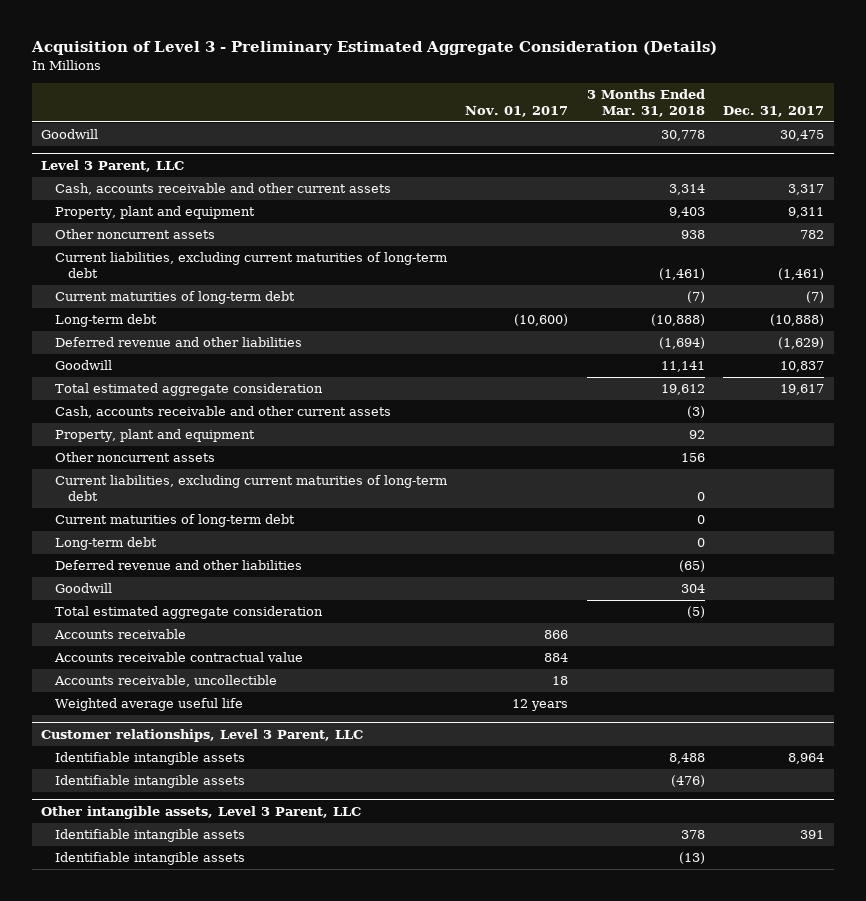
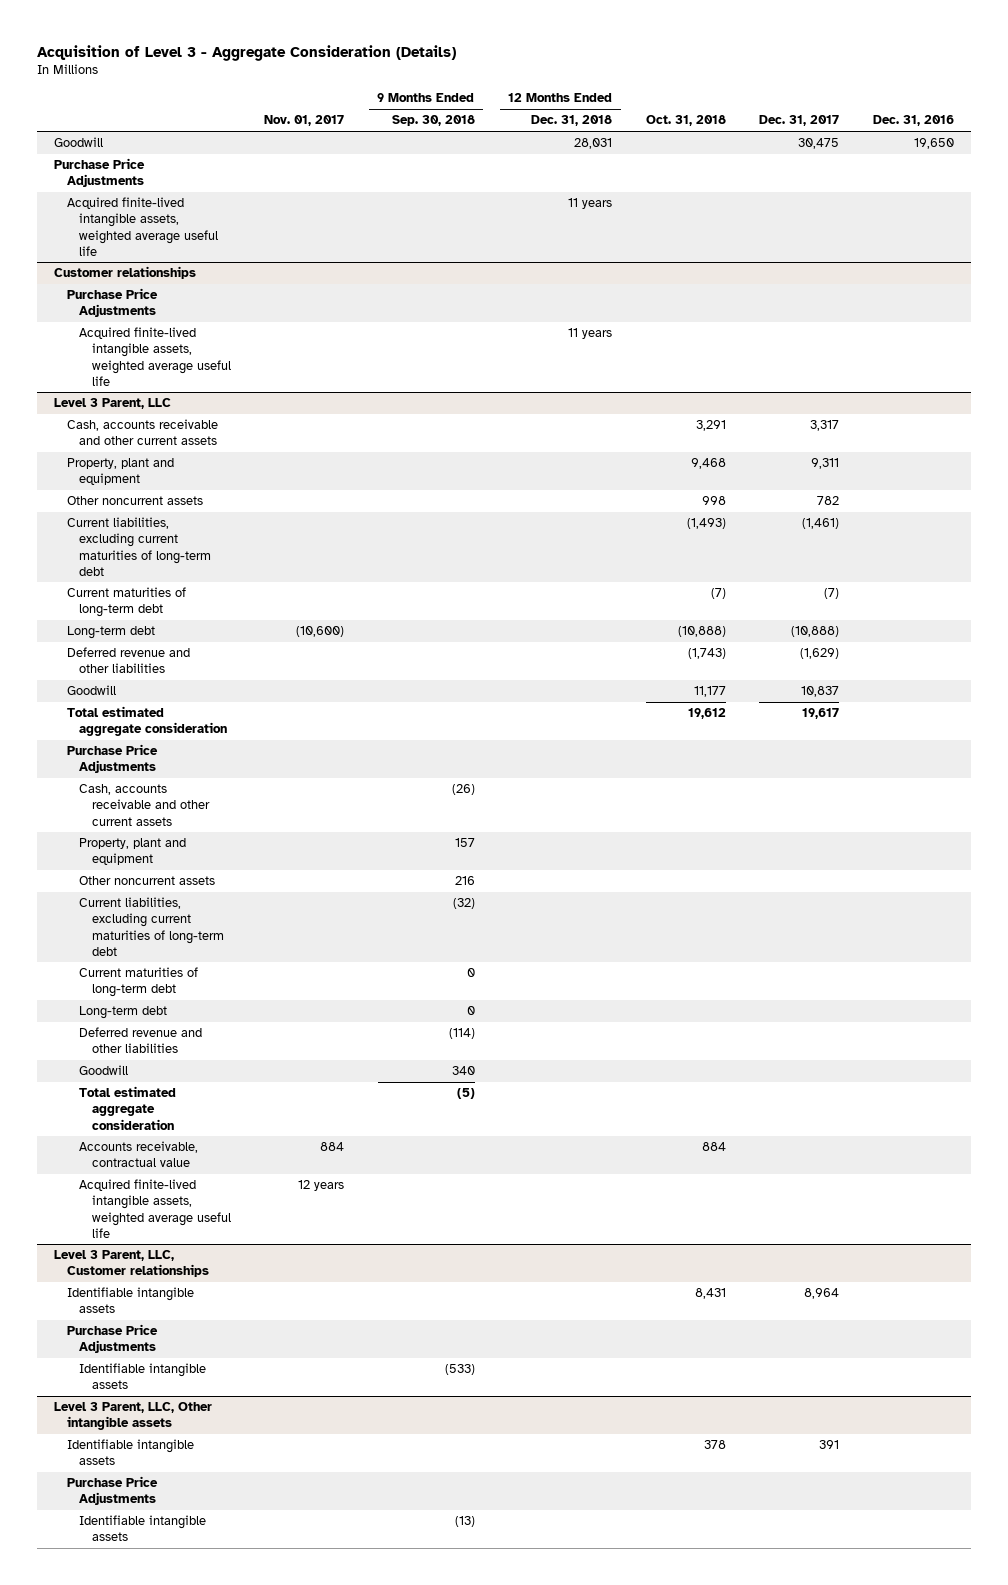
- Acquisition of Level 3 - Preliminary Estimated Aggregate Consideration (Details)
+ Acquisition of Level 3 - Aggregate Consideration (Details)
- | Nov. 01, 2017 | 3 Months Ended Mar. 31, 2018 | Dec. 31, 2017
+ | Nov. 01, 2017 | 9 Months Ended Sep. 30, 2018 | 12 Months Ended Dec. 31, 2018 | Oct. 31, 2018 | Dec. 31, 2017 | Dec. 31, 2016
+ Purchase Price Adjustments
+ Acquired finite-lived intangible assets, weighted average useful life | | | 11 years | | |
+ Customer relationships
+ Purchase Price Adjustments
+ Acquired finite-lived intangible assets, weighted average useful life | | | 11 years | | |
@ Level 3 Parent, LLC
+ Purchase Price Adjustments
- Accounts receivable | 866 | |
- Accounts receivable contractual value | 884 | |
- Accounts receivable, uncollectible | 18 | |
- Weighted average useful life | 12 years | |
- Customer relationships, Level 3 Parent, LLC
@ Level 3 Parent, LLC
+ Accounts receivable, contractual value | 884 | | | 884 | |
+ Acquired finite-lived intangible assets, weighted average useful life | 12 years | | | | |
+ Level 3 Parent, LLC, Customer relationships
+ Purchase Price Adjustments
- Other intangible assets, Level 3 Parent, LLC
+ Level 3 Parent, LLC, Other intangible assets
+ Purchase Price Adjustments

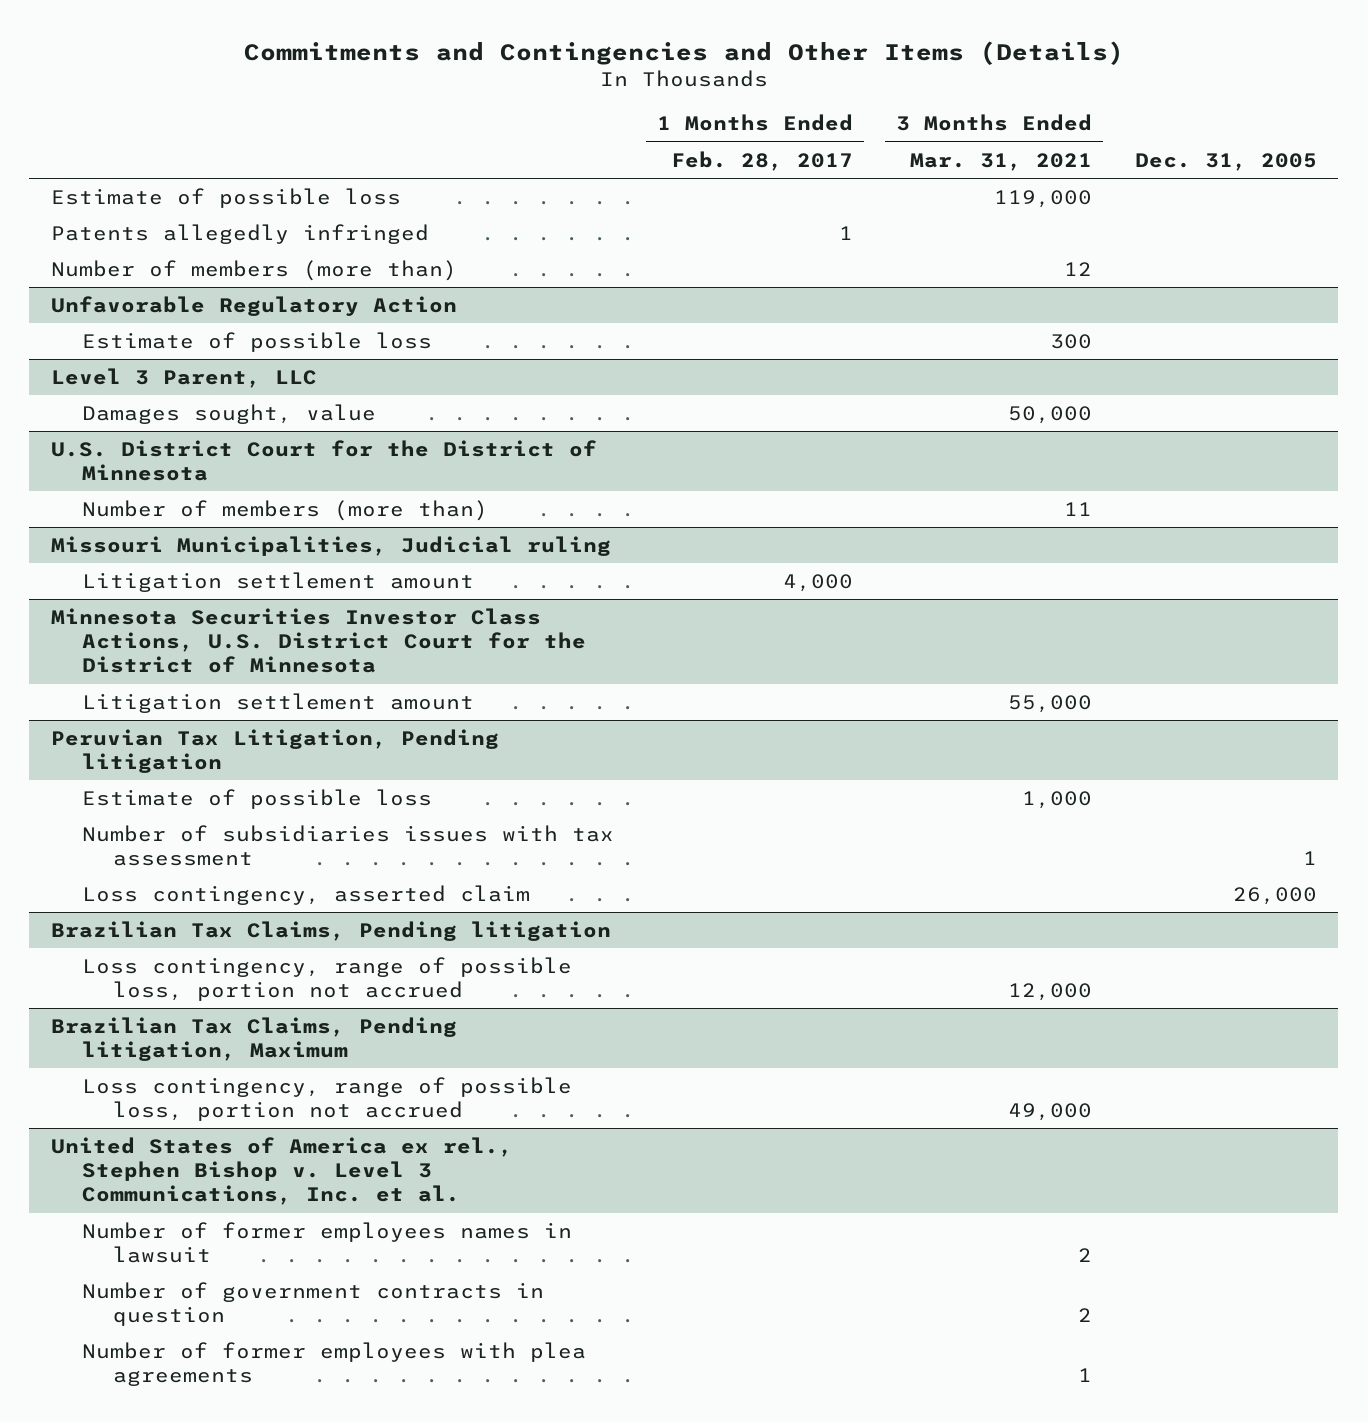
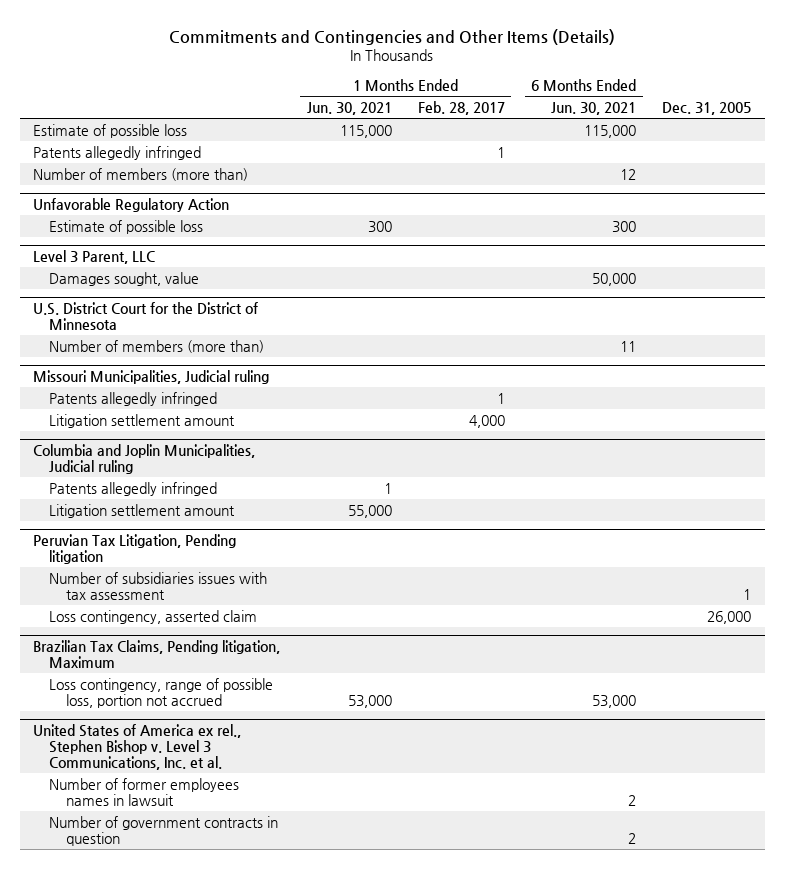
- | 1 Months Ended Feb. 28, 2017 | 3 Months Ended Mar. 31, 2021 | Dec. 31, 2005
+ | 1 Months Ended Jun. 30, 2021 | 1 Months Ended Feb. 28, 2017 | 6 Months Ended Jun. 30, 2021 | Dec. 31, 2005
@ Missouri Municipalities, Judicial ruling
+ Patents allegedly infringed | | 1 | |
- Minnesota Securities Investor Class Actions, U.S. District Court for the District of Minnesota
- Litigation settlement amount | | 55,000 |
+ Columbia and Joplin Municipalities, Judicial ruling
+ Patents allegedly infringed | 1 | | |
+ Litigation settlement amount | 55,000 | | |
@ Peruvian Tax Litigation, Pending litigation
- Estimate of possible loss | | 1,000 |
- Brazilian Tax Claims, Pending litigation
- Loss contingency, range of possible loss, portion not accrued | | 12,000 |
@ United States of America ex rel., Stephen Bishop v. Level 3 Communications, Inc. et al.
- Number of former employees with plea agreements | | 1 |

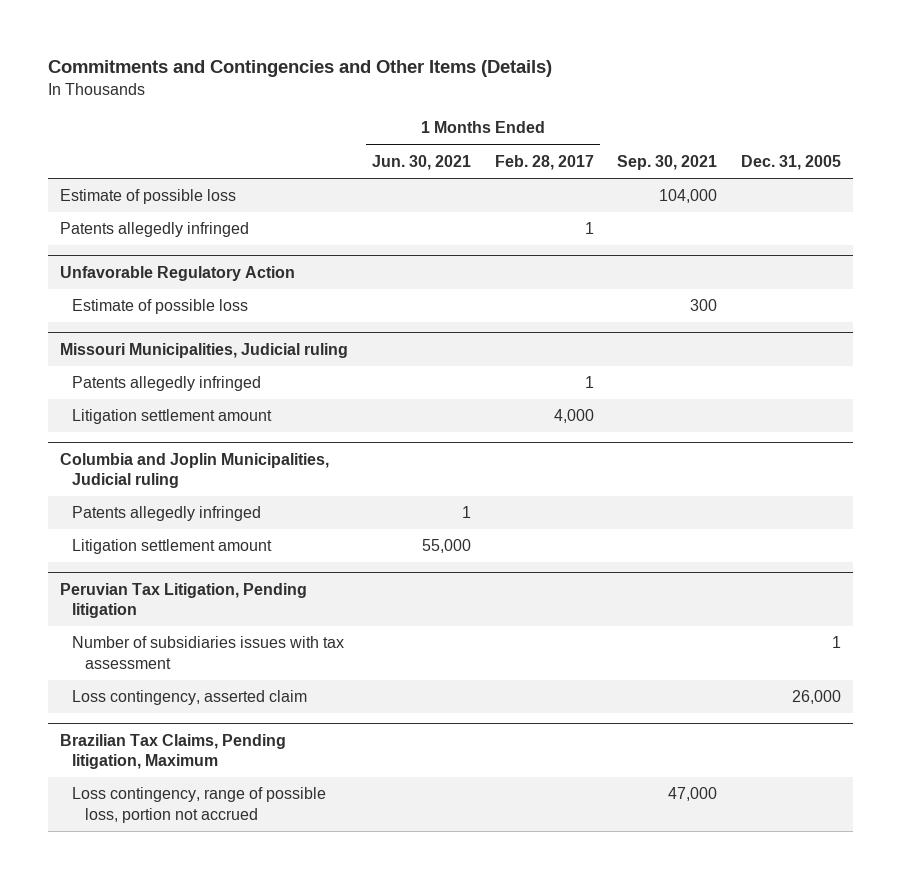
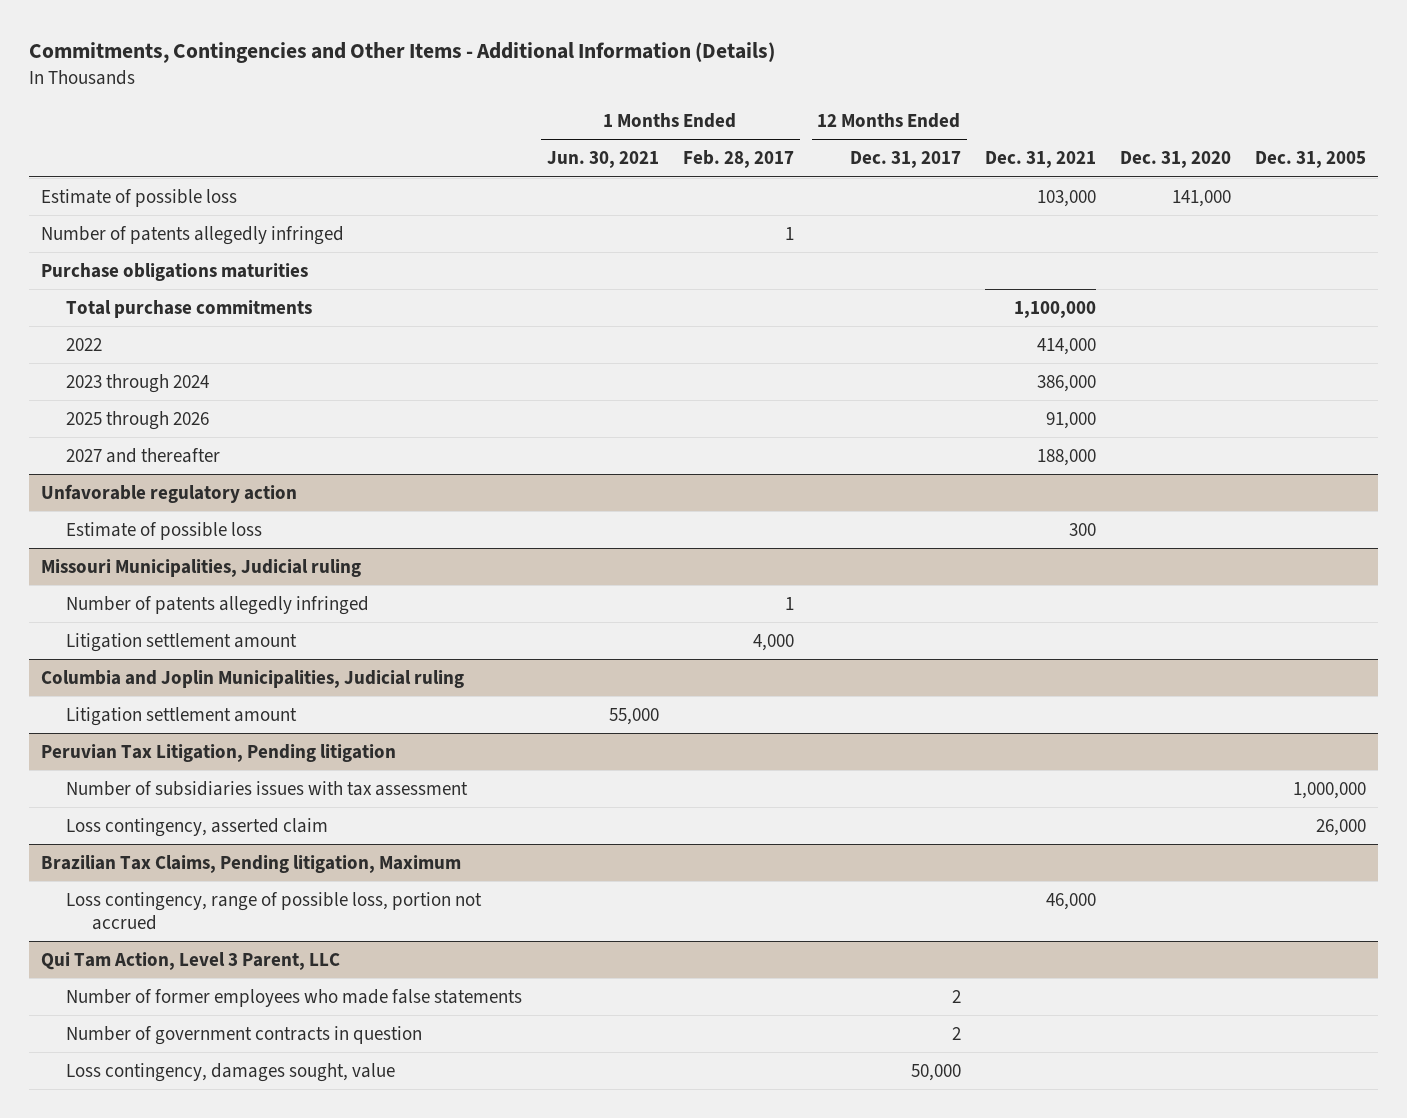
- Commitments and Contingencies and Other Items (Details)
+ Commitments, Contingencies and Other Items - Additional Information (Details)
- | 1 Months Ended Jun. 30, 2021 | 1 Months Ended Feb. 28, 2017 | Sep. 30, 2021 | Dec. 31, 2005
+ | 1 Months Ended Jun. 30, 2021 | 1 Months Ended Feb. 28, 2017 | 12 Months Ended Dec. 31, 2017 | Dec. 31, 2021 | Dec. 31, 2020 | Dec. 31, 2005
- Patents allegedly infringed | | 1 | |
- Unfavorable Regulatory Action
+ Number of patents allegedly infringed | | 1 | | | |
+ Purchase obligations maturities
+ Total purchase commitments | | | | 1,100,000 | |
+ 2022 | | | | 414,000 | |
+ 2023 through 2024 | | | | 386,000 | |
+ 2025 through 2026 | | | | 91,000 | |
+ 2027 and thereafter | | | | 188,000 | |
+ Unfavorable regulatory action
@ Missouri Municipalities, Judicial ruling
- Patents allegedly infringed | | 1 | |
+ Number of patents allegedly infringed | | 1 | | | |
@ Columbia and Joplin Municipalities, Judicial ruling
- Patents allegedly infringed | 1 | | |
@ Peruvian Tax Litigation, Pending litigation
- Number of subsidiaries issues with tax assessment | | | | 1
+ Number of subsidiaries issues with tax assessment | | | | | | 1,000,000
+ Qui Tam Action, Level 3 Parent, LLC
+ Number of former employees who made false statements | | | 2 | | |
+ Number of government contracts in question | | | 2 | | |
+ Loss contingency, damages sought, value | | | 50,000 | | |

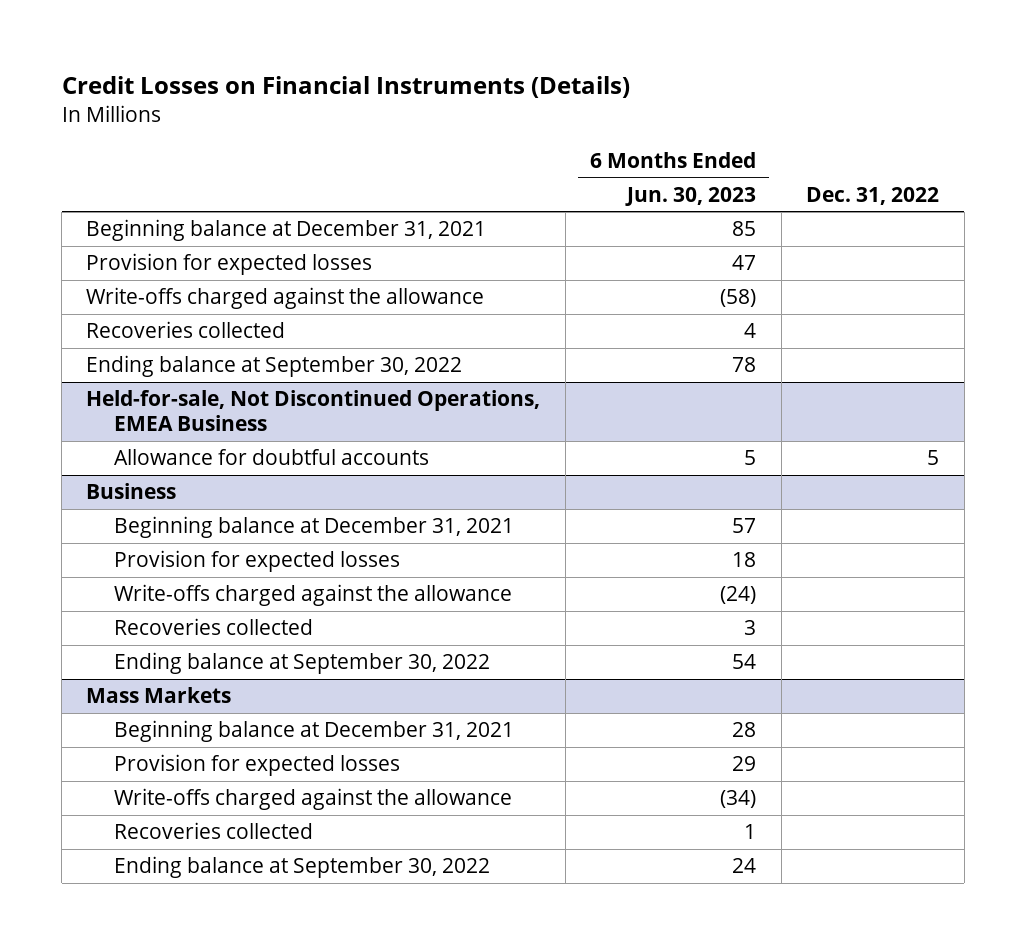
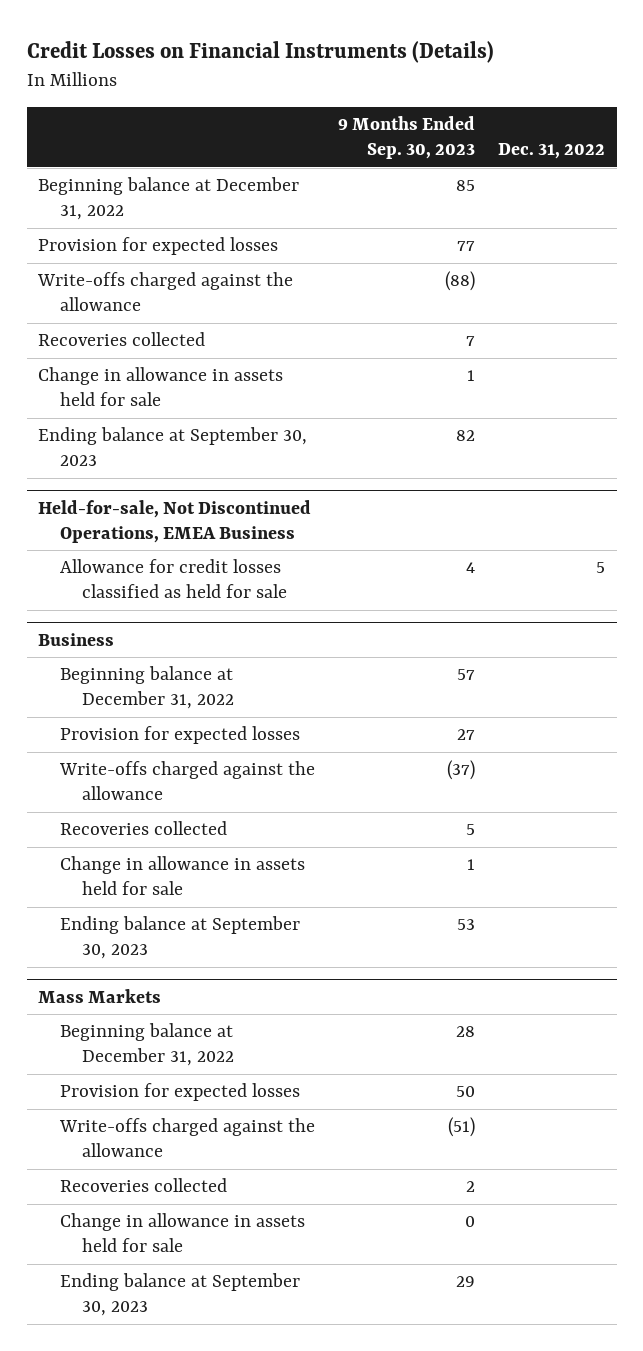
- | 6 Months Ended Jun. 30, 2023 | Dec. 31, 2022
+ | 9 Months Ended Sep. 30, 2023 | Dec. 31, 2022
- Beginning balance at December 31, 2021 | 85 |
+ Beginning balance at December 31, 2022 | 85 |
- Ending balance at September 30, 2022 | 78 |
+ Change in allowance in assets held for sale | 1 |
+ Ending balance at September 30, 2023 | 82 |
@ Held-for-sale, Not Discontinued Operations, EMEA Business
- Allowance for doubtful accounts | 5 | 5
+ Allowance for credit losses classified as held for sale | 4 | 5
@ Business
- Beginning balance at December 31, 2021 | 57 |
+ Beginning balance at December 31, 2022 | 57 |
- Ending balance at September 30, 2022 | 54 |
+ Change in allowance in assets held for sale | 1 |
+ Ending balance at September 30, 2023 | 53 |
@ Mass Markets
- Beginning balance at December 31, 2021 | 28 |
+ Beginning balance at December 31, 2022 | 28 |
- Ending balance at September 30, 2022 | 24 |
+ Change in allowance in assets held for sale | 0 |
+ Ending balance at September 30, 2023 | 29 |

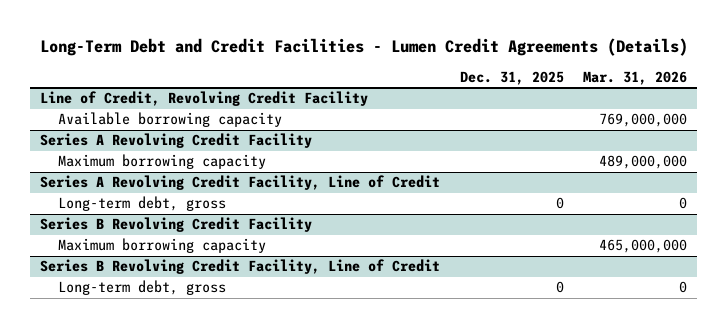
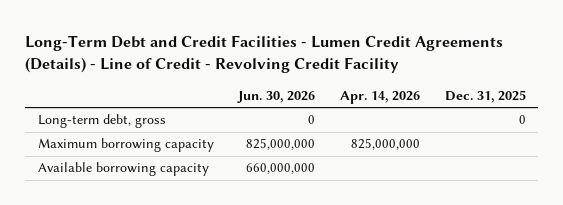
- Long-Term Debt and Credit Facilities - Lumen Credit Agreements (Details)
+ Long-Term Debt and Credit Facilities - Lumen Credit Agreements (Details) - Line of Credit - Revolving Credit Facility
- | Dec. 31, 2025 | Mar. 31, 2026
+ | Jun. 30, 2026 | Apr. 14, 2026 | Dec. 31, 2025
- Line of Credit, Revolving Credit Facility
- Available borrowing capacity | | 769,000,000
- Series A Revolving Credit Facility
- Maximum borrowing capacity | | 489,000,000
- Series A Revolving Credit Facility, Line of Credit
- Long-term debt, gross | 0 | 0
- Series B Revolving Credit Facility
- Maximum borrowing capacity | | 465,000,000
- Series B Revolving Credit Facility, Line of Credit
- Long-term debt, gross | 0 | 0
+ Long-term debt, gross | 0 | | 0
+ Maximum borrowing capacity | 825,000,000 | 825,000,000 |
+ Available borrowing capacity | 660,000,000 | |

